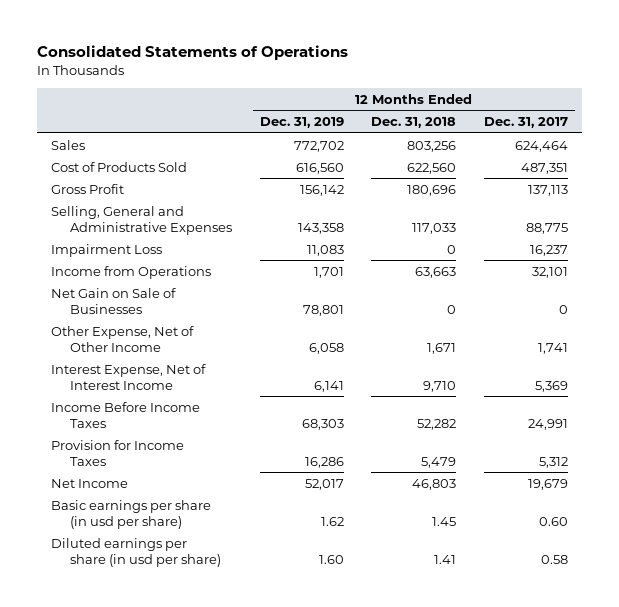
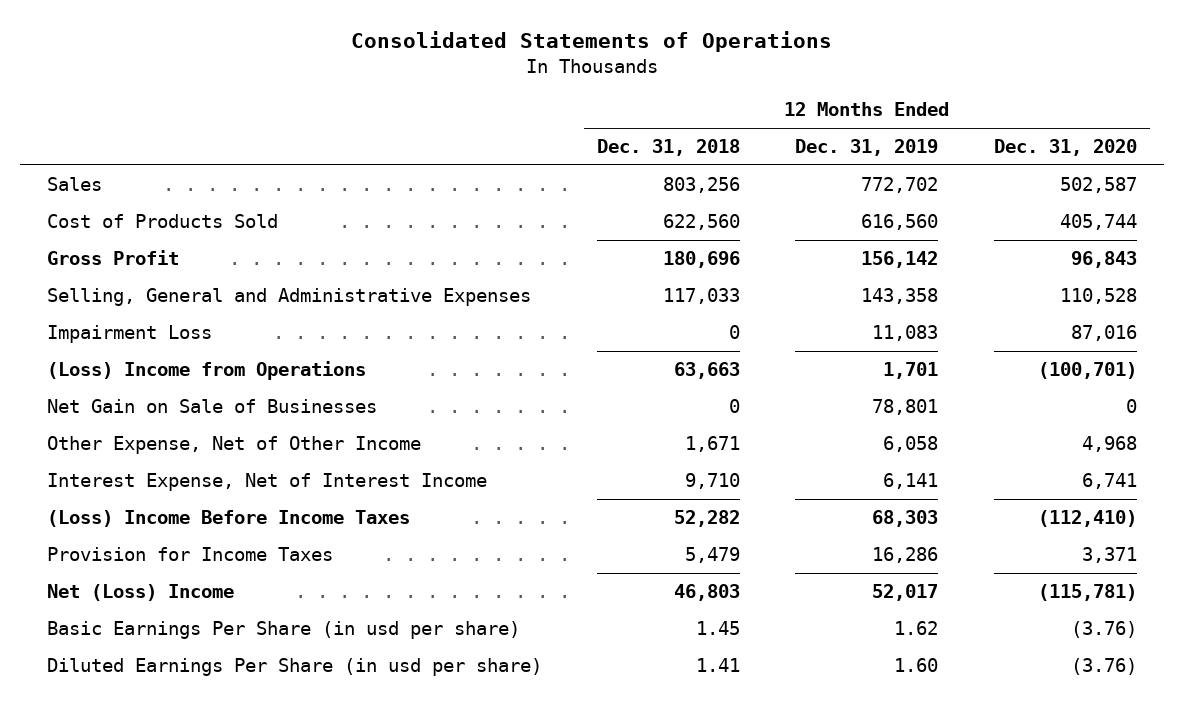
- | 12 Months Ended Dec. 31, 2019 | 12 Months Ended Dec. 31, 2018 | 12 Months Ended Dec. 31, 2017
+ | 12 Months Ended Dec. 31, 2018 | 12 Months Ended Dec. 31, 2019 | 12 Months Ended Dec. 31, 2020
- Income from Operations | 1,701 | 63,663 | 32,101
+ (Loss) Income from Operations | 63,663 | 1,701 | (100,701)
- Income Before Income Taxes | 68,303 | 52,282 | 24,991
+ (Loss) Income Before Income Taxes | 52,282 | 68,303 | (112,410)
- Net Income | 52,017 | 46,803 | 19,679
- Basic earnings per share (in usd per share) | 1.62 | 1.45 | 0.60
- Diluted earnings per share (in usd per share) | 1.60 | 1.41 | 0.58
+ Net (Loss) Income | 46,803 | 52,017 | (115,781)
+ Basic Earnings Per Share (in usd per share) | 1.45 | 1.62 | (3.76)
+ Diluted Earnings Per Share (in usd per share) | 1.41 | 1.60 | (3.76)

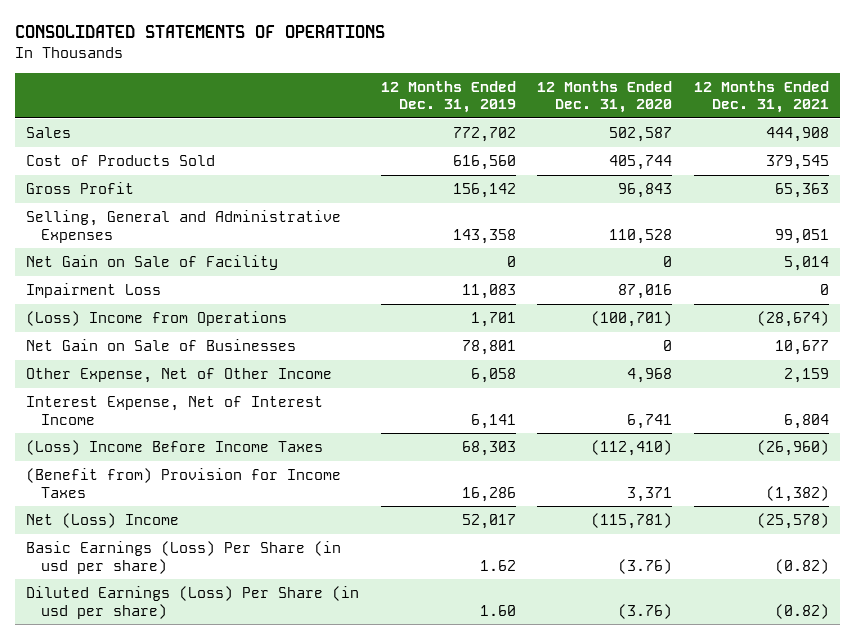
- Consolidated Statements of Operations
+ CONSOLIDATED STATEMENTS OF OPERATIONS
- | 12 Months Ended Dec. 31, 2018 | 12 Months Ended Dec. 31, 2019 | 12 Months Ended Dec. 31, 2020
+ | 12 Months Ended Dec. 31, 2019 | 12 Months Ended Dec. 31, 2020 | 12 Months Ended Dec. 31, 2021
+ Net Gain on Sale of Facility | 0 | 0 | 5,014
- Provision for Income Taxes | 5,479 | 16,286 | 3,371
+ (Benefit from) Provision for Income Taxes | 16,286 | 3,371 | (1,382)
- Basic Earnings Per Share (in usd per share) | 1.45 | 1.62 | (3.76)
- Diluted Earnings Per Share (in usd per share) | 1.41 | 1.60 | (3.76)
+ Basic Earnings (Loss) Per Share (in usd per share) | 1.62 | (3.76) | (0.82)
+ Diluted Earnings (Loss) Per Share (in usd per share) | 1.60 | (3.76) | (0.82)

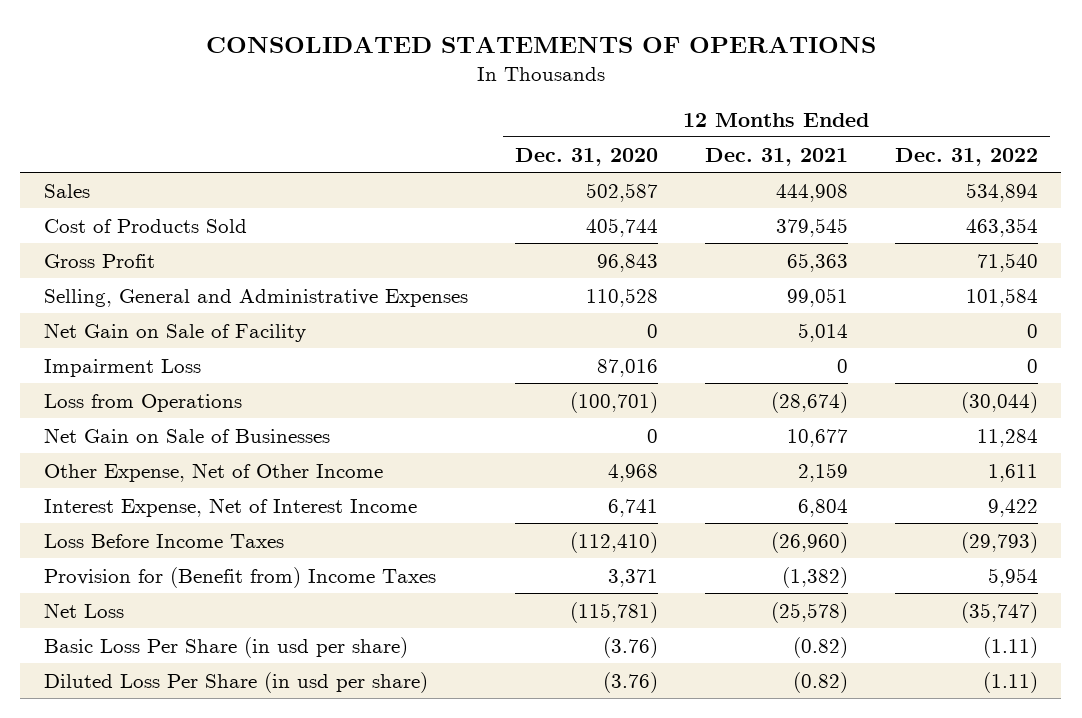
- | 12 Months Ended Dec. 31, 2019 | 12 Months Ended Dec. 31, 2020 | 12 Months Ended Dec. 31, 2021
+ | 12 Months Ended Dec. 31, 2020 | 12 Months Ended Dec. 31, 2021 | 12 Months Ended Dec. 31, 2022
- (Loss) Income from Operations | 1,701 | (100,701) | (28,674)
+ Loss from Operations | (100,701) | (28,674) | (30,044)
- (Loss) Income Before Income Taxes | 68,303 | (112,410) | (26,960)
- (Benefit from) Provision for Income Taxes | 16,286 | 3,371 | (1,382)
- Net (Loss) Income | 52,017 | (115,781) | (25,578)
- Basic Earnings (Loss) Per Share (in usd per share) | 1.62 | (3.76) | (0.82)
- Diluted Earnings (Loss) Per Share (in usd per share) | 1.60 | (3.76) | (0.82)
+ Loss Before Income Taxes | (112,410) | (26,960) | (29,793)
+ Provision for (Benefit from) Income Taxes | 3,371 | (1,382) | 5,954
+ Net Loss | (115,781) | (25,578) | (35,747)
+ Basic Loss Per Share (in usd per share) | (3.76) | (0.82) | (1.11)
+ Diluted Loss Per Share (in usd per share) | (3.76) | (0.82) | (1.11)

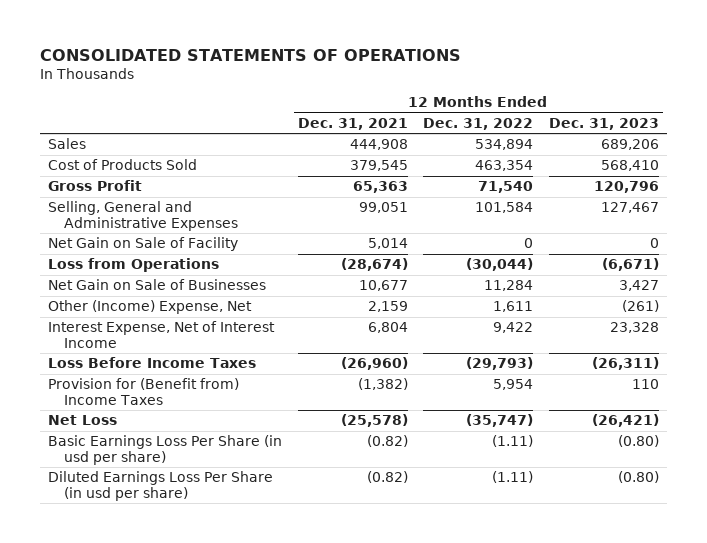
- | 12 Months Ended Dec. 31, 2020 | 12 Months Ended Dec. 31, 2021 | 12 Months Ended Dec. 31, 2022
+ | 12 Months Ended Dec. 31, 2021 | 12 Months Ended Dec. 31, 2022 | 12 Months Ended Dec. 31, 2023
- Impairment Loss | 87,016 | 0 | 0
- Other Expense, Net of Other Income | 4,968 | 2,159 | 1,611
+ Other (Income) Expense, Net | 2,159 | 1,611 | (261)
- Basic Loss Per Share (in usd per share) | (3.76) | (0.82) | (1.11)
- Diluted Loss Per Share (in usd per share) | (3.76) | (0.82) | (1.11)
+ Basic Earnings Loss Per Share (in usd per share) | (0.82) | (1.11) | (0.80)
+ Diluted Earnings Loss Per Share (in usd per share) | (0.82) | (1.11) | (0.80)

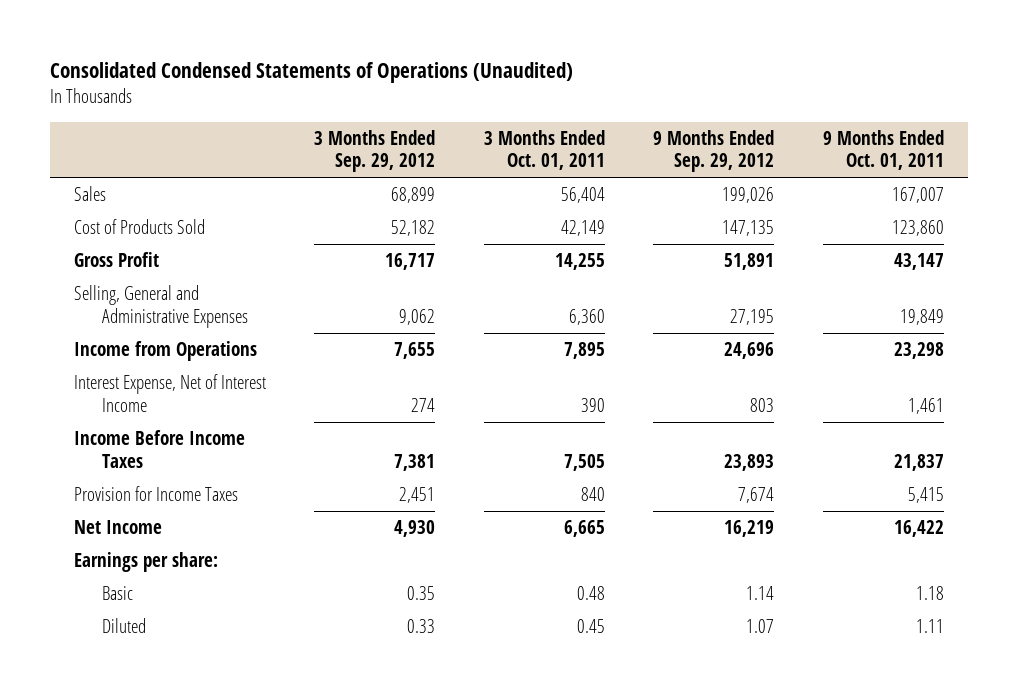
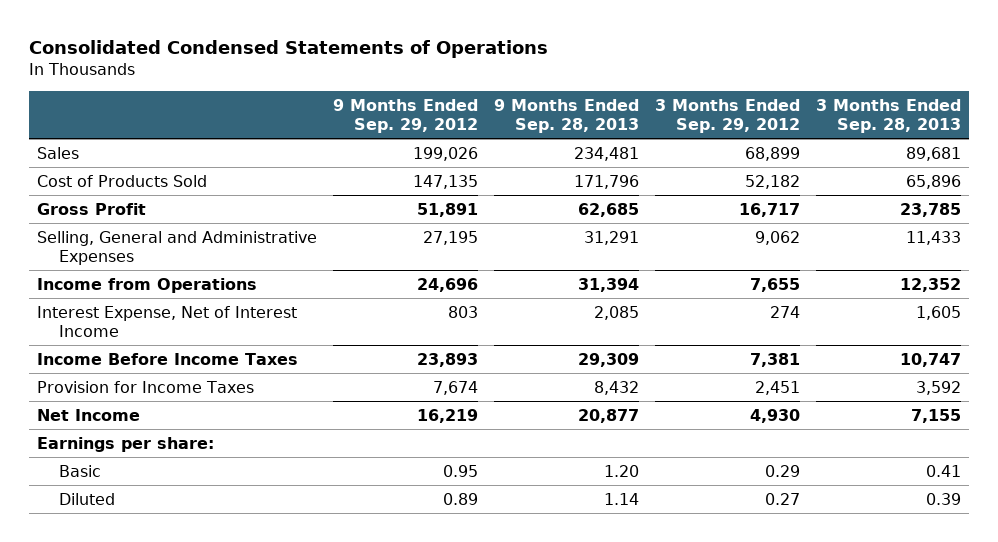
- Consolidated Condensed Statements of Operations (Unaudited)
+ Consolidated Condensed Statements of Operations
- | 3 Months Ended Sep. 29, 2012 | 3 Months Ended Oct. 01, 2011 | 9 Months Ended Sep. 29, 2012 | 9 Months Ended Oct. 01, 2011
+ | 9 Months Ended Sep. 29, 2012 | 9 Months Ended Sep. 28, 2013 | 3 Months Ended Sep. 29, 2012 | 3 Months Ended Sep. 28, 2013
- Basic | 0.35 | 0.48 | 1.14 | 1.18
- Diluted | 0.33 | 0.45 | 1.07 | 1.11
+ Basic | 0.95 | 1.20 | 0.29 | 0.41
+ Diluted | 0.89 | 1.14 | 0.27 | 0.39

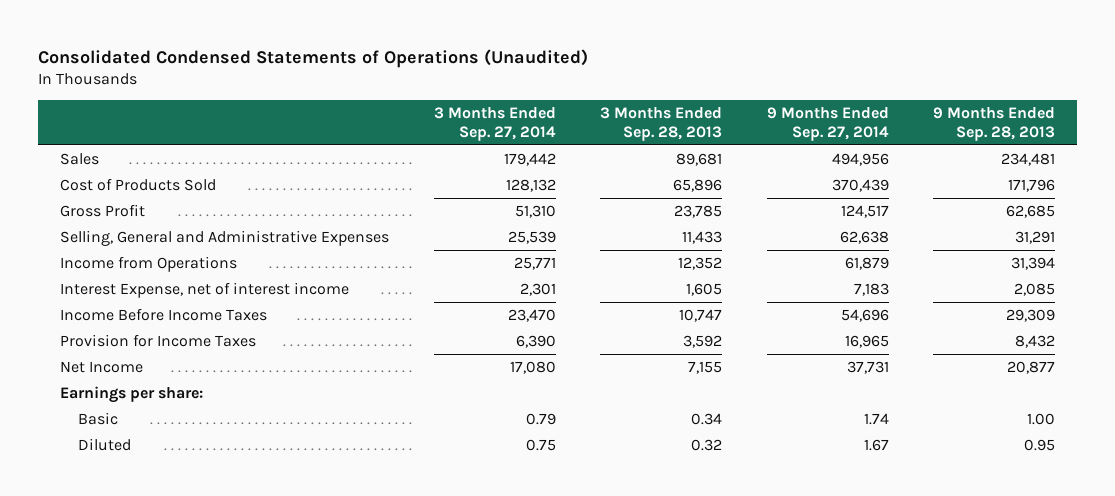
- Consolidated Condensed Statements of Operations
+ Consolidated Condensed Statements of Operations (Unaudited)
- | 9 Months Ended Sep. 29, 2012 | 9 Months Ended Sep. 28, 2013 | 3 Months Ended Sep. 29, 2012 | 3 Months Ended Sep. 28, 2013
+ | 3 Months Ended Sep. 27, 2014 | 3 Months Ended Sep. 28, 2013 | 9 Months Ended Sep. 27, 2014 | 9 Months Ended Sep. 28, 2013
- Interest Expense, Net of Interest Income | 803 | 2,085 | 274 | 1,605
+ Interest Expense, net of interest income | 2,301 | 1,605 | 7,183 | 2,085
- Basic | 0.95 | 1.20 | 0.29 | 0.41
- Diluted | 0.89 | 1.14 | 0.27 | 0.39
+ Basic | 0.79 | 0.34 | 1.74 | 1.00
+ Diluted | 0.75 | 0.32 | 1.67 | 0.95

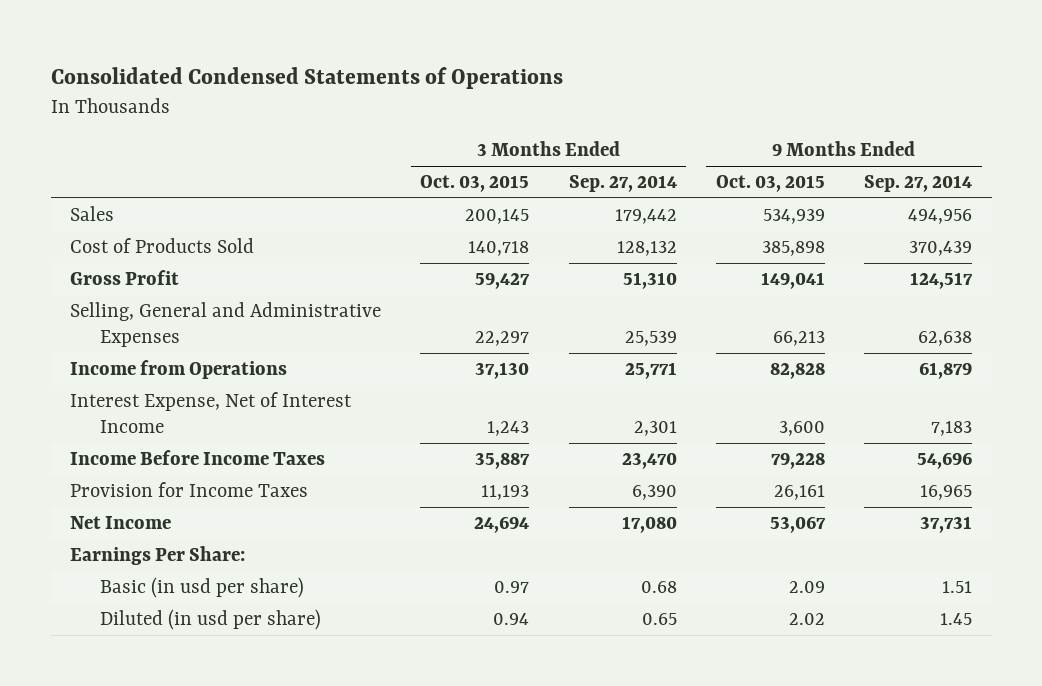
- Consolidated Condensed Statements of Operations (Unaudited)
+ Consolidated Condensed Statements of Operations
- | 3 Months Ended Sep. 27, 2014 | 3 Months Ended Sep. 28, 2013 | 9 Months Ended Sep. 27, 2014 | 9 Months Ended Sep. 28, 2013
+ | 3 Months Ended Oct. 03, 2015 | 3 Months Ended Sep. 27, 2014 | 9 Months Ended Oct. 03, 2015 | 9 Months Ended Sep. 27, 2014
- Interest Expense, net of interest income | 2,301 | 1,605 | 7,183 | 2,085
+ Interest Expense, Net of Interest Income | 1,243 | 2,301 | 3,600 | 7,183
- Earnings per share:
- Basic | 0.79 | 0.34 | 1.74 | 1.00
- Diluted | 0.75 | 0.32 | 1.67 | 0.95
+ Earnings Per Share:
+ Basic (in usd per share) | 0.97 | 0.68 | 2.09 | 1.51
+ Diluted (in usd per share) | 0.94 | 0.65 | 2.02 | 1.45

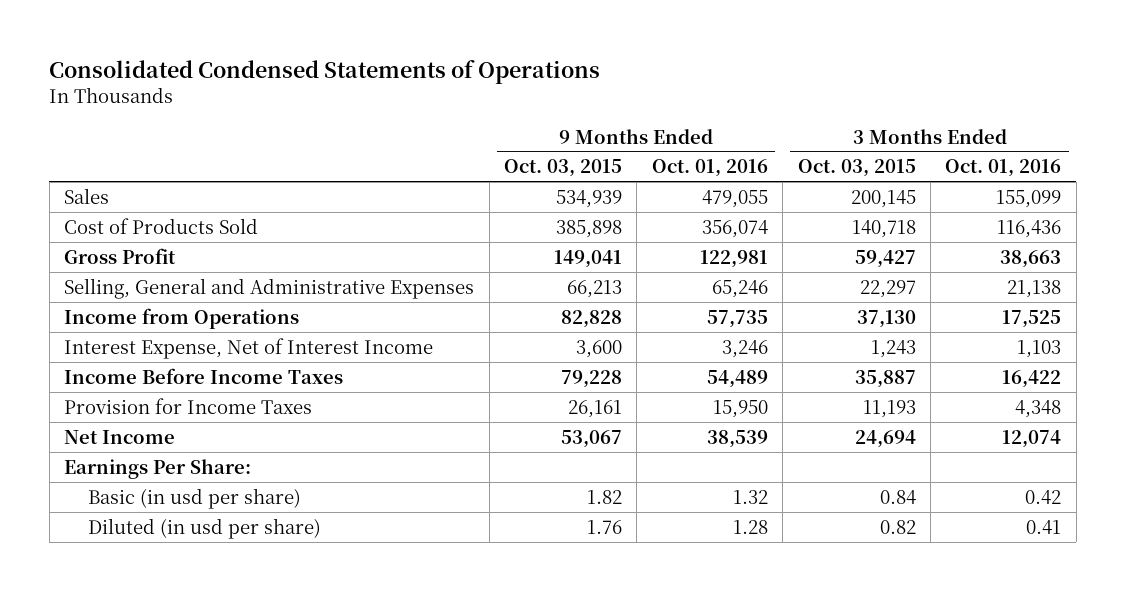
- | 3 Months Ended Oct. 03, 2015 | 3 Months Ended Sep. 27, 2014 | 9 Months Ended Oct. 03, 2015 | 9 Months Ended Sep. 27, 2014
+ | 9 Months Ended Oct. 03, 2015 | 9 Months Ended Oct. 01, 2016 | 3 Months Ended Oct. 03, 2015 | 3 Months Ended Oct. 01, 2016
- Basic (in usd per share) | 0.97 | 0.68 | 2.09 | 1.51
- Diluted (in usd per share) | 0.94 | 0.65 | 2.02 | 1.45
+ Basic (in usd per share) | 1.82 | 1.32 | 0.84 | 0.42
+ Diluted (in usd per share) | 1.76 | 1.28 | 0.82 | 0.41

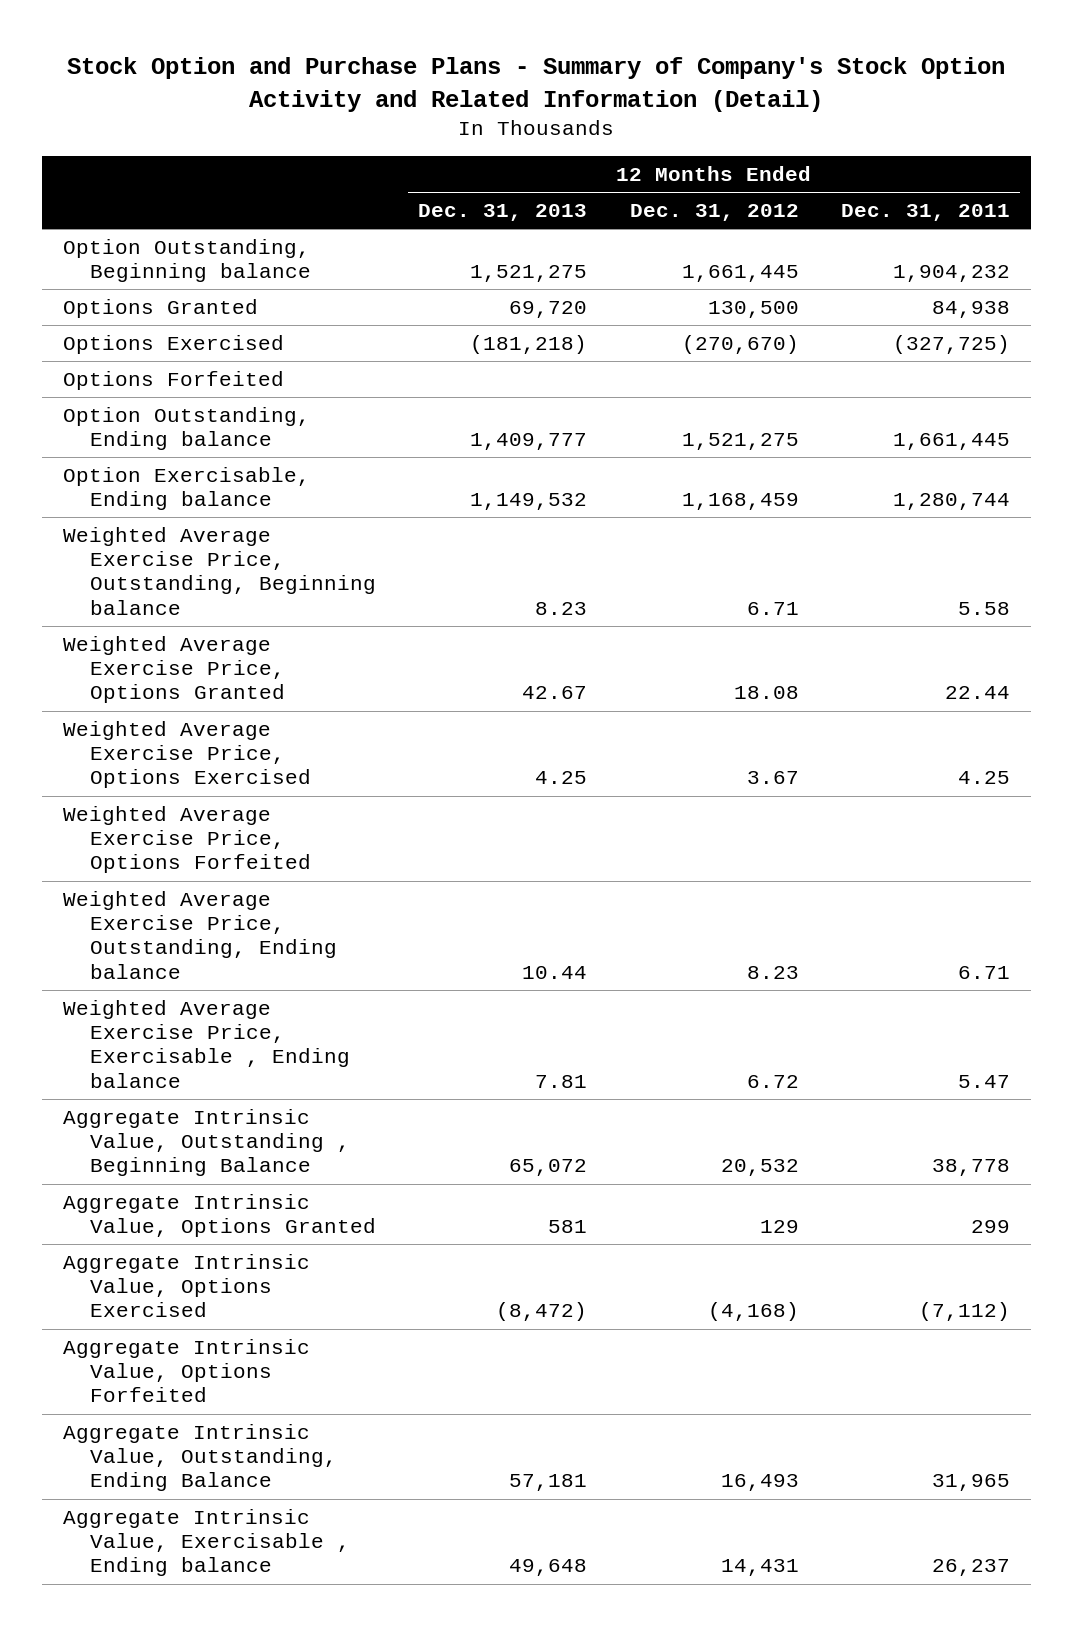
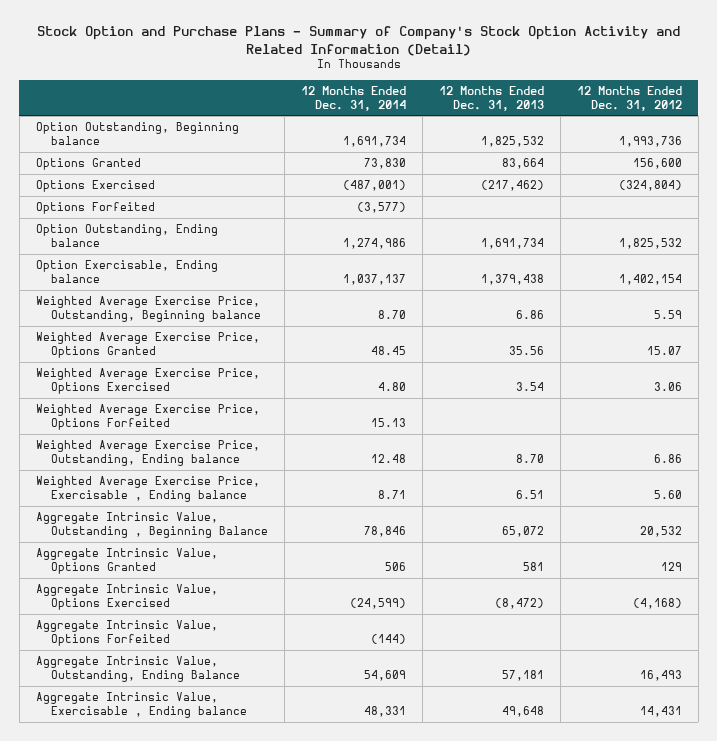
- | 12 Months Ended Dec. 31, 2013 | 12 Months Ended Dec. 31, 2012 | 12 Months Ended Dec. 31, 2011
+ | 12 Months Ended Dec. 31, 2014 | 12 Months Ended Dec. 31, 2013 | 12 Months Ended Dec. 31, 2012
- Option Outstanding, Beginning balance | 1,521,275 | 1,661,445 | 1,904,232
- Options Granted | 69,720 | 130,500 | 84,938
- Options Exercised | (181,218) | (270,670) | (327,725)
+ Option Outstanding, Beginning balance | 1,691,734 | 1,825,532 | 1,993,736
+ Options Granted | 73,830 | 83,664 | 156,600
+ Options Exercised | (487,001) | (217,462) | (324,804)
- Option Outstanding, Ending balance | 1,409,777 | 1,521,275 | 1,661,445
- Option Exercisable, Ending balance | 1,149,532 | 1,168,459 | 1,280,744
- Weighted Average Exercise Price, Outstanding, Beginning balance | 8.23 | 6.71 | 5.58
- Weighted Average Exercise Price, Options Granted | 42.67 | 18.08 | 22.44
- Weighted Average Exercise Price, Options Exercised | 4.25 | 3.67 | 4.25
+ Option Outstanding, Ending balance | 1,274,986 | 1,691,734 | 1,825,532
+ Option Exercisable, Ending balance | 1,037,137 | 1,379,438 | 1,402,154
+ Weighted Average Exercise Price, Outstanding, Beginning balance | 8.70 | 6.86 | 5.59
+ Weighted Average Exercise Price, Options Granted | 48.45 | 35.56 | 15.07
+ Weighted Average Exercise Price, Options Exercised | 4.80 | 3.54 | 3.06
- Weighted Average Exercise Price, Outstanding, Ending balance | 10.44 | 8.23 | 6.71
- Weighted Average Exercise Price, Exercisable , Ending balance | 7.81 | 6.72 | 5.47
+ Weighted Average Exercise Price, Outstanding, Ending balance | 12.48 | 8.70 | 6.86
+ Weighted Average Exercise Price, Exercisable , Ending balance | 8.71 | 6.51 | 5.60

